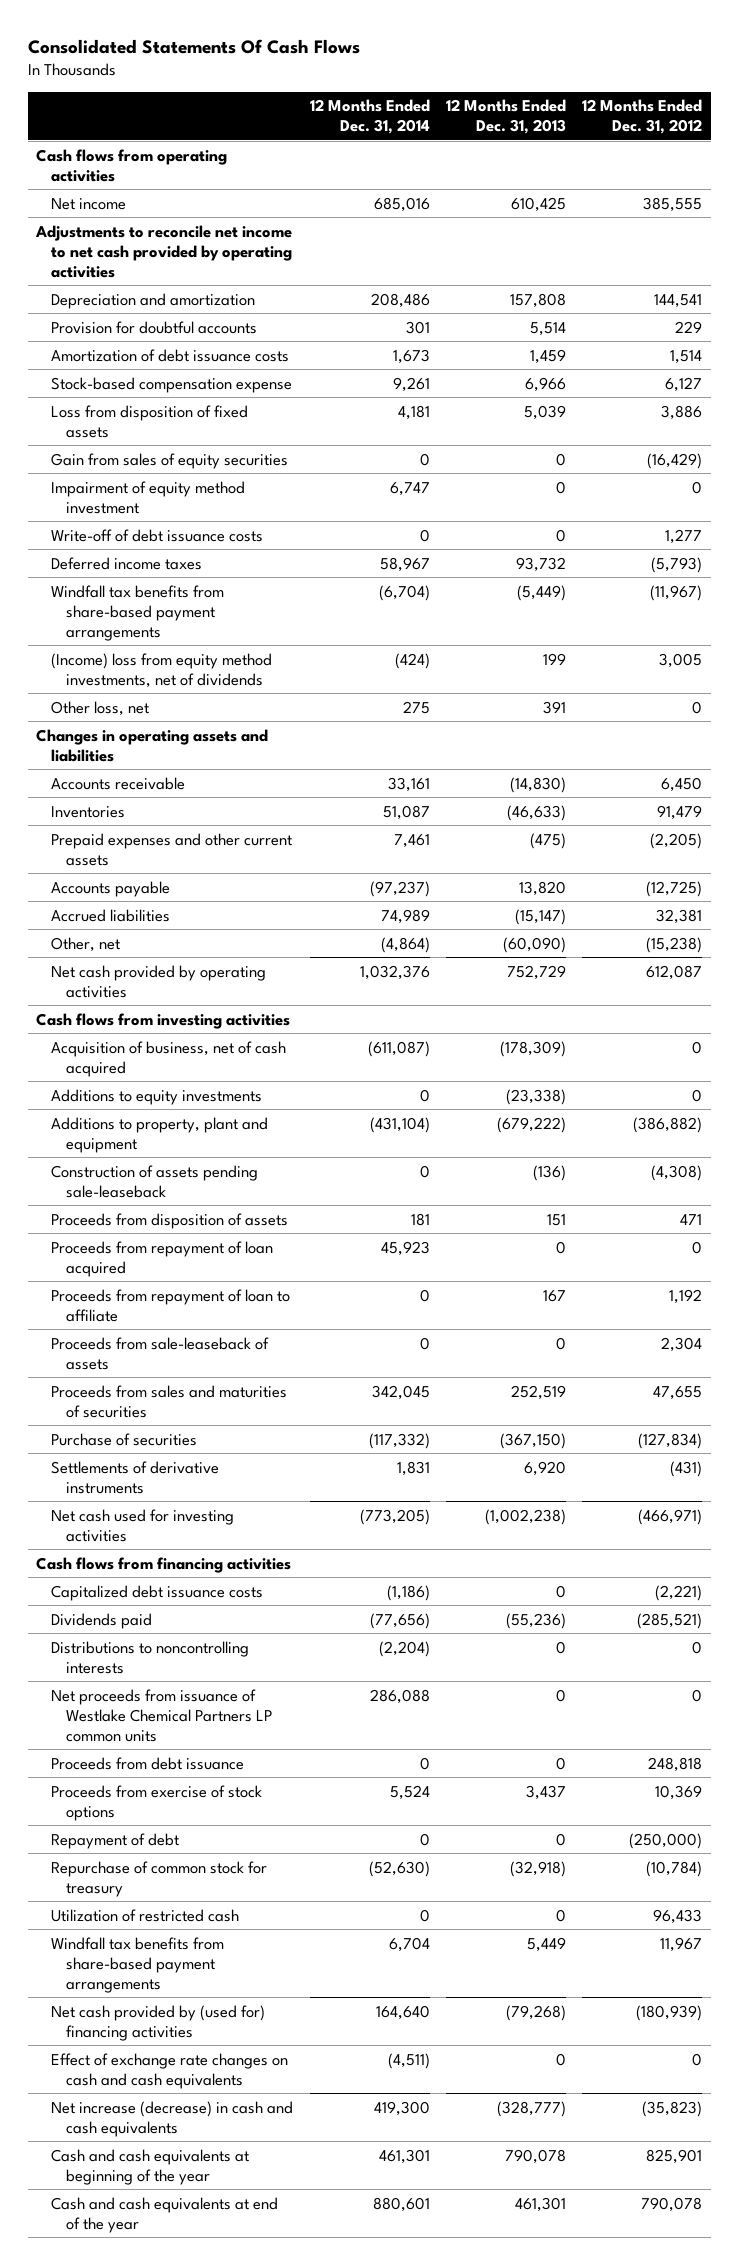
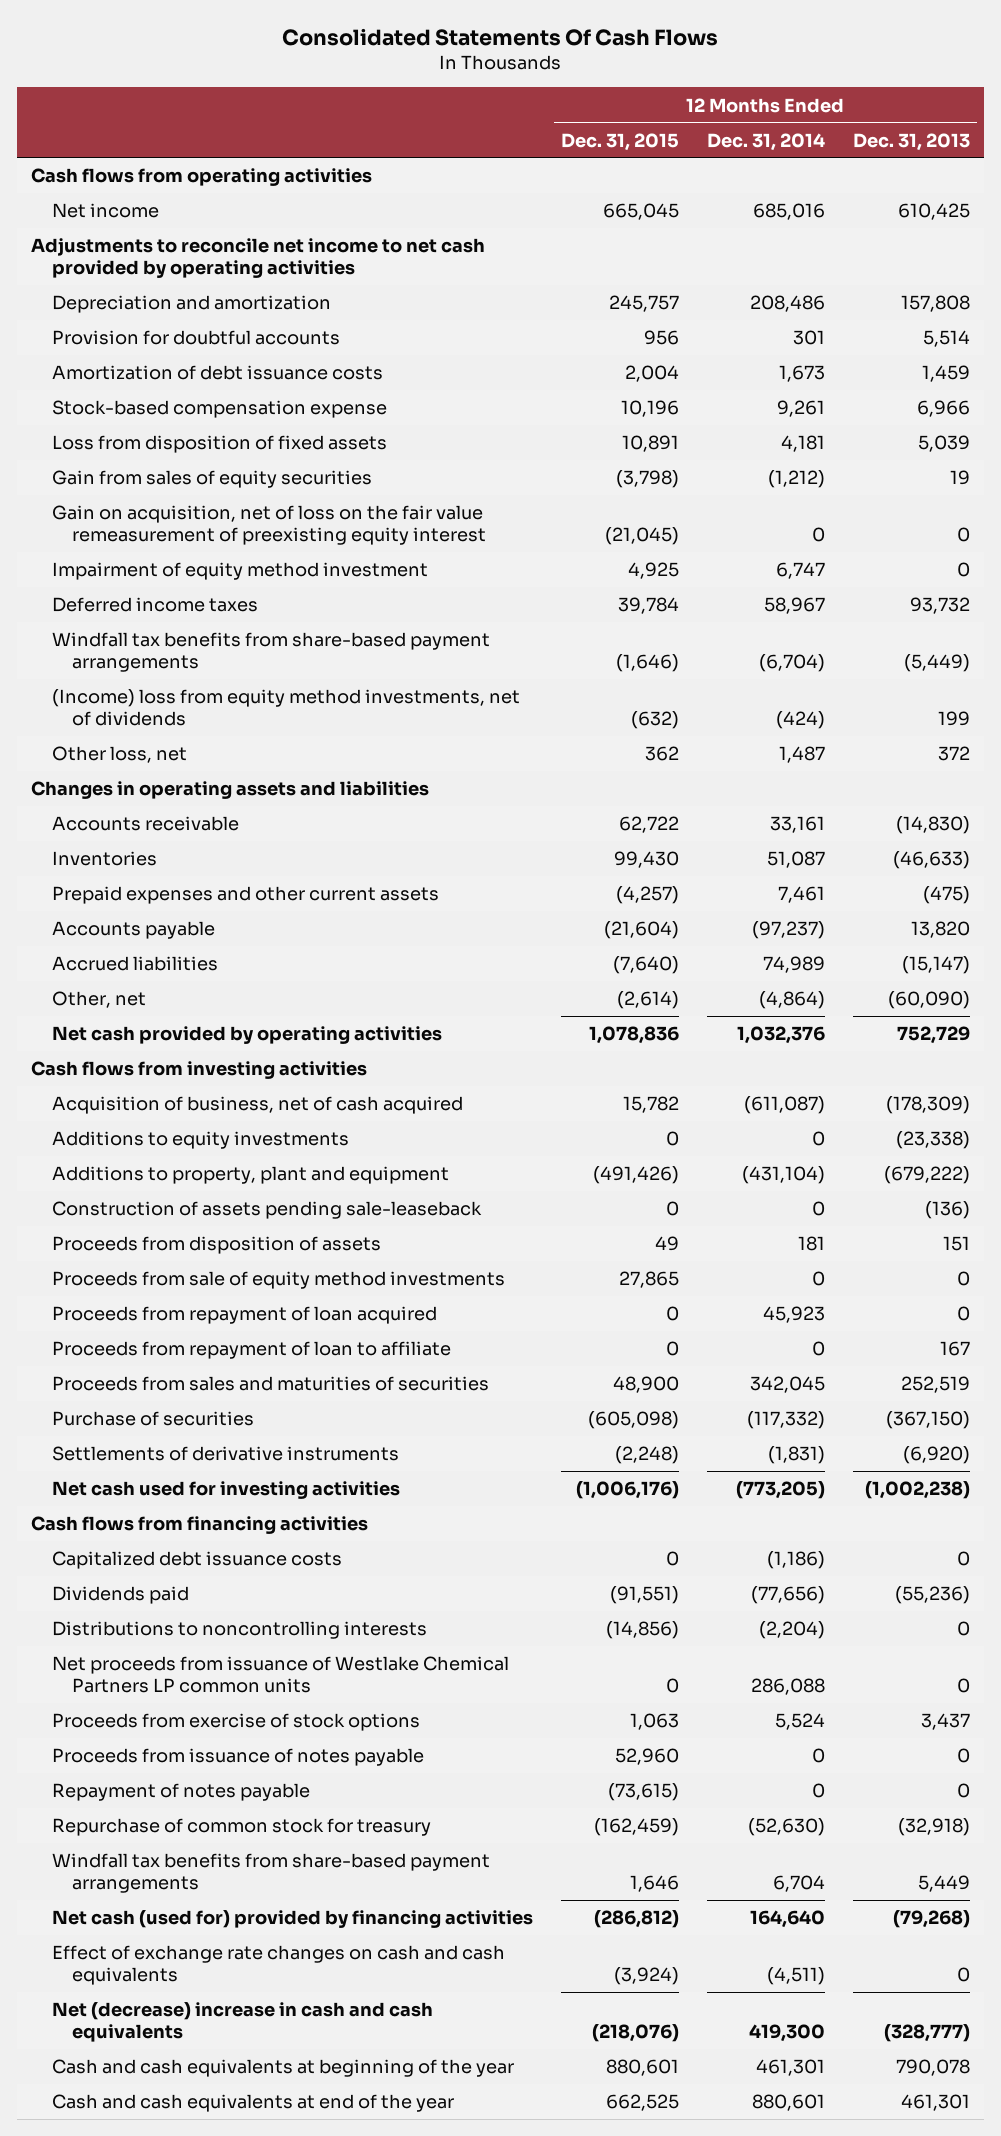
- | 12 Months Ended Dec. 31, 2014 | 12 Months Ended Dec. 31, 2013 | 12 Months Ended Dec. 31, 2012
+ | 12 Months Ended Dec. 31, 2015 | 12 Months Ended Dec. 31, 2014 | 12 Months Ended Dec. 31, 2013
- Gain from sales of equity securities | 0 | 0 | (16,429)
+ Gain from sales of equity securities | (3,798) | (1,212) | 19
+ Gain on acquisition, net of loss on the fair value remeasurement of preexisting equity interest | (21,045) | 0 | 0
- Write-off of debt issuance costs | 0 | 0 | 1,277
- Other loss, net | 275 | 391 | 0
+ Other loss, net | 362 | 1,487 | 372
+ Proceeds from sale of equity method investments | 27,865 | 0 | 0
- Proceeds from sale-leaseback of assets | 0 | 0 | 2,304
- Settlements of derivative instruments | 1,831 | 6,920 | (431)
+ Settlements of derivative instruments | (2,248) | (1,831) | (6,920)
- Proceeds from debt issuance | 0 | 0 | 248,818
- Repayment of debt | 0 | 0 | (250,000)
+ Proceeds from issuance of notes payable | 52,960 | 0 | 0
+ Repayment of notes payable | (73,615) | 0 | 0
- Utilization of restricted cash | 0 | 0 | 96,433
- Net cash provided by (used for) financing activities | 164,640 | (79,268) | (180,939)
+ Net cash (used for) provided by financing activities | (286,812) | 164,640 | (79,268)
- Net increase (decrease) in cash and cash equivalents | 419,300 | (328,777) | (35,823)
+ Net (decrease) increase in cash and cash equivalents | (218,076) | 419,300 | (328,777)

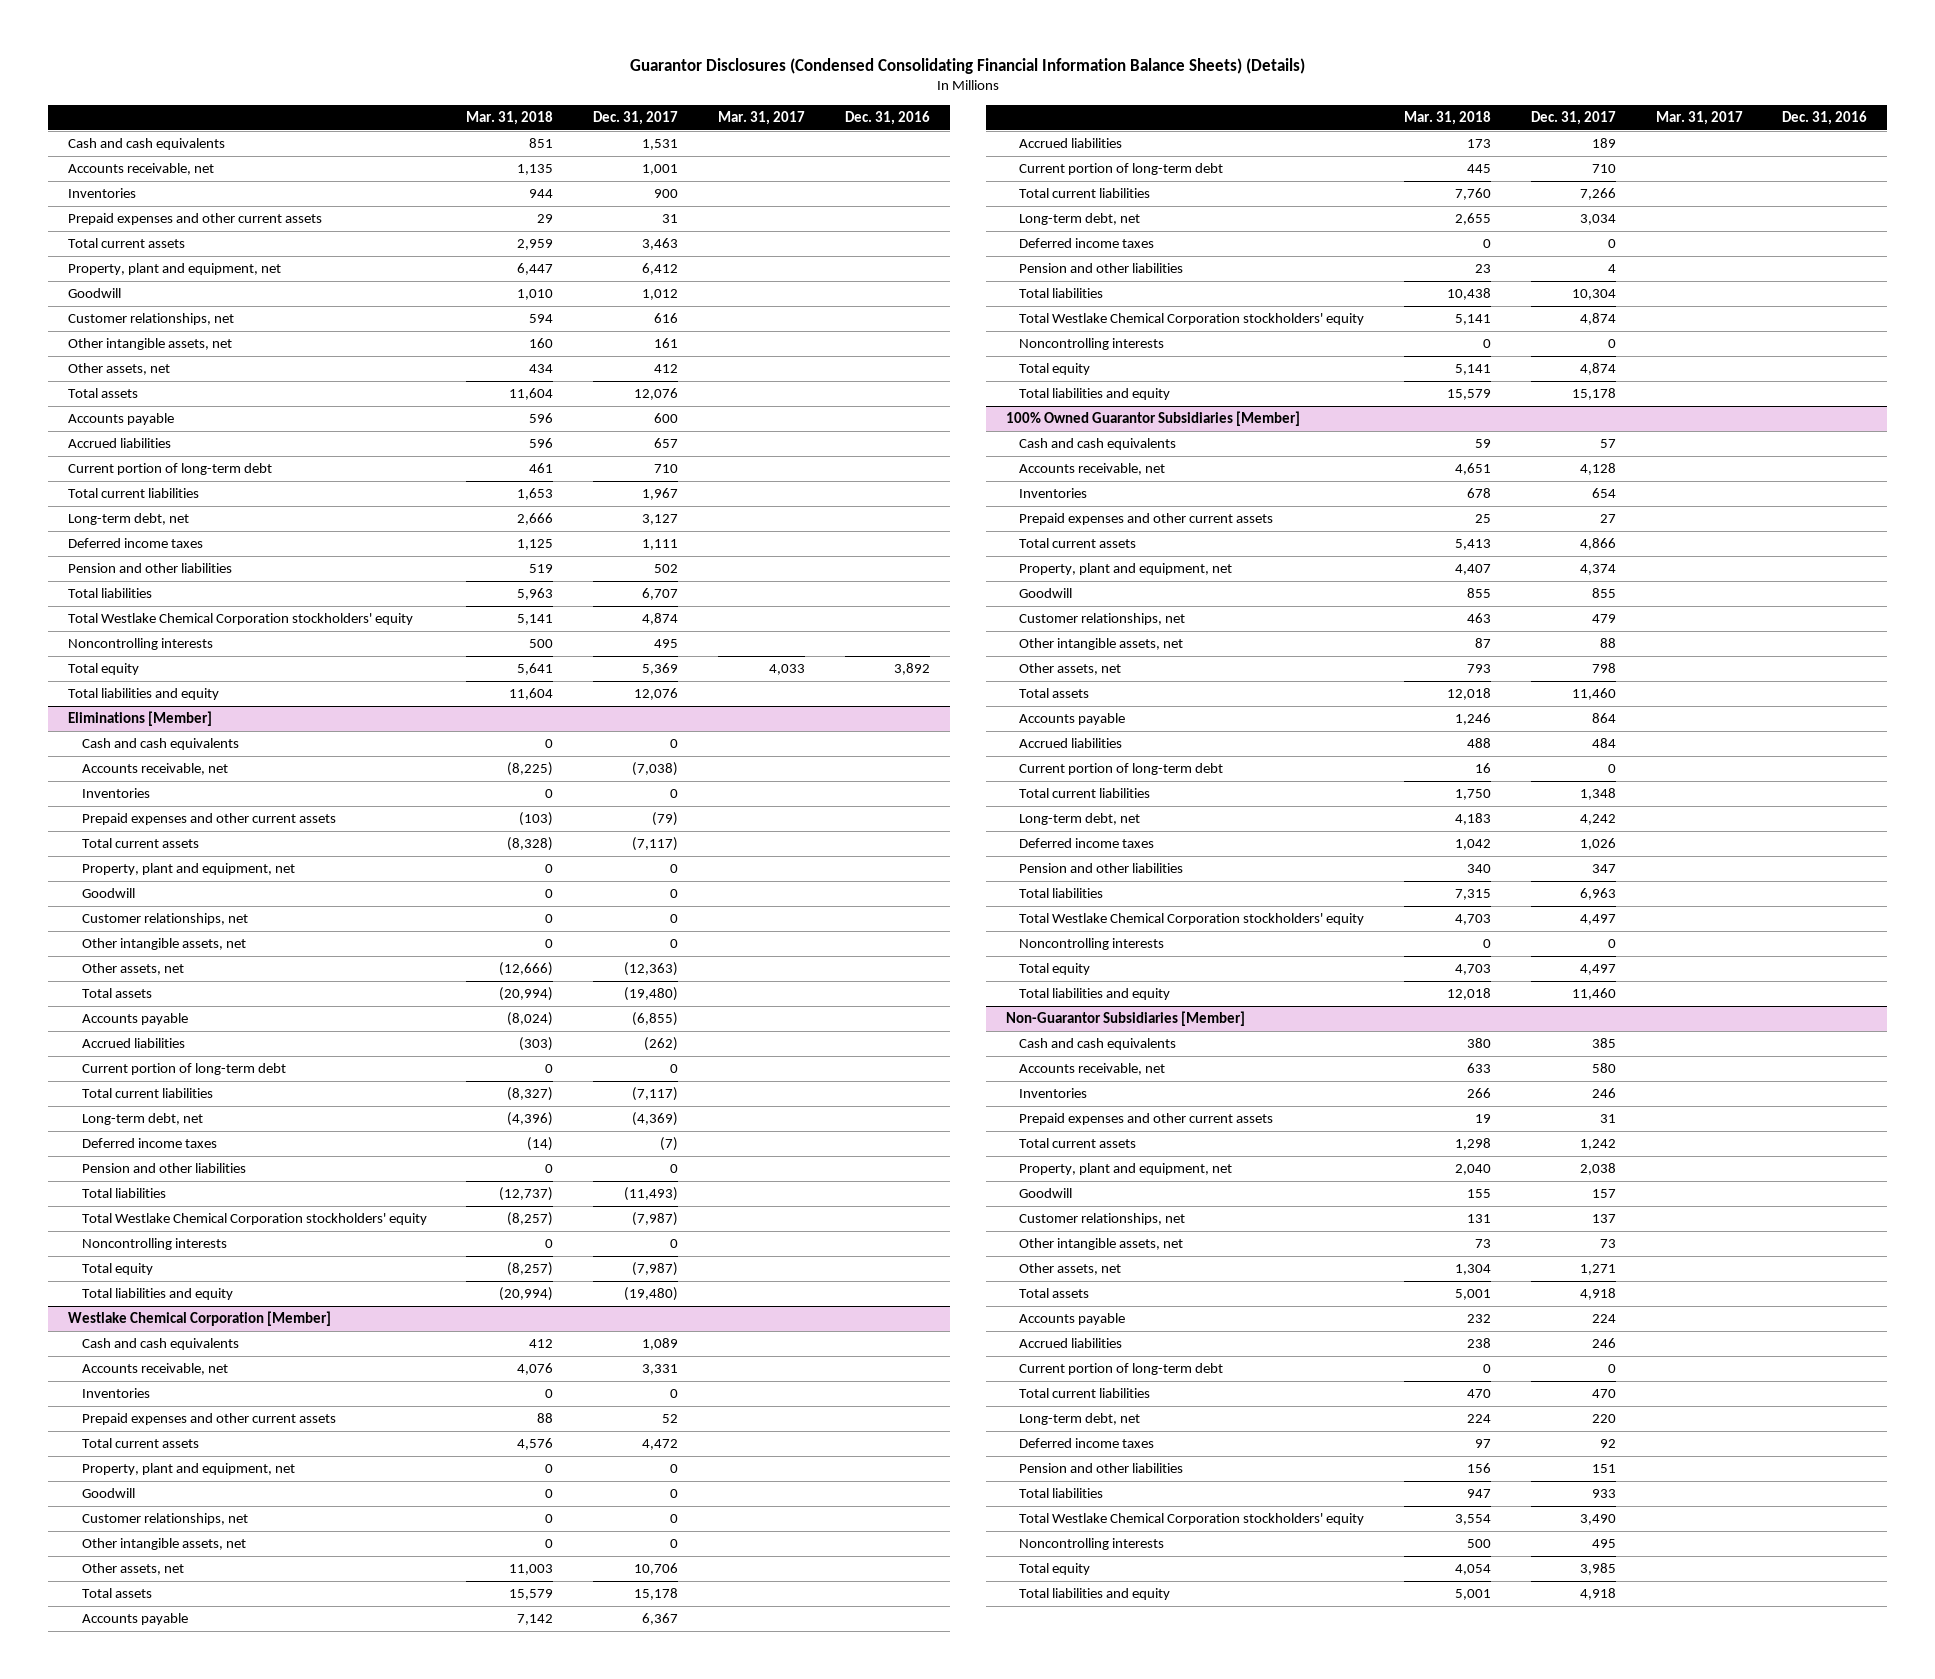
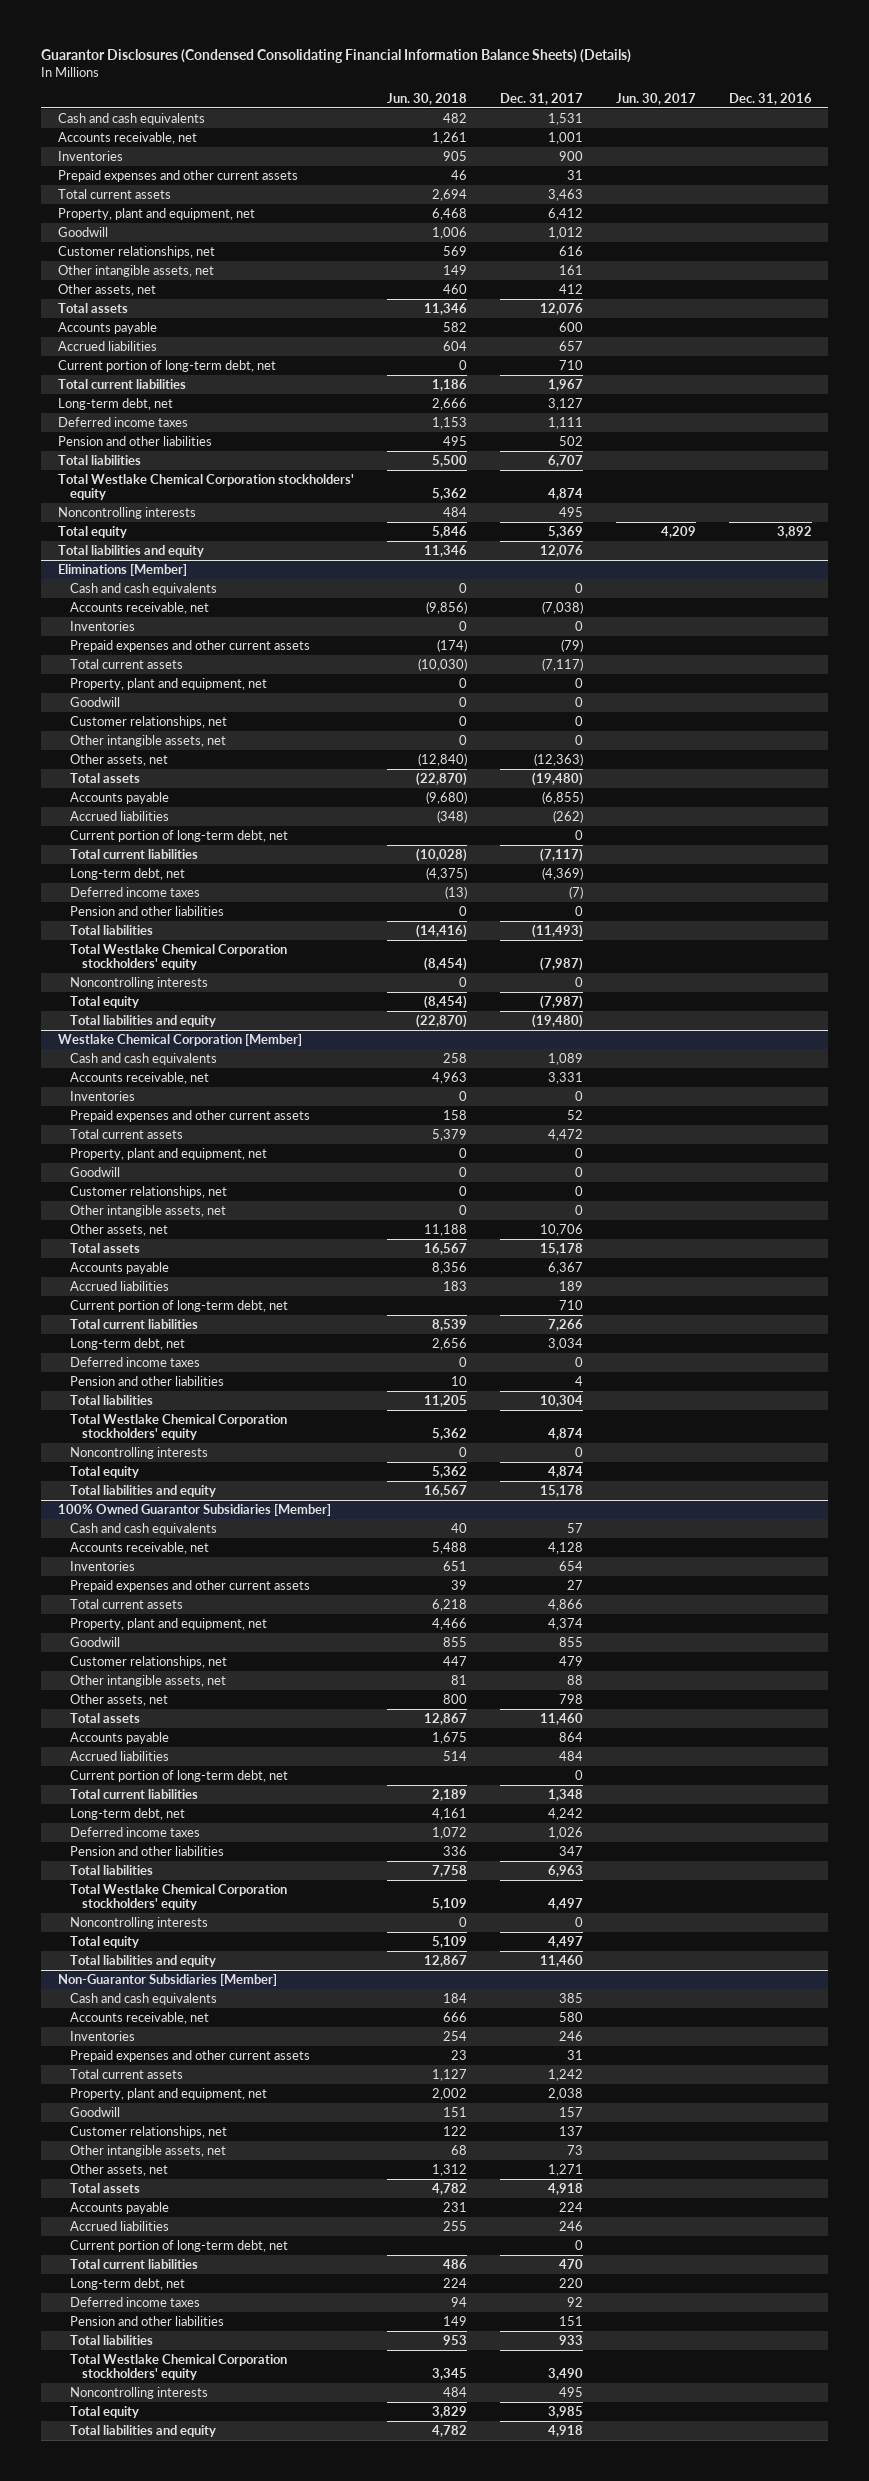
- | Mar. 31, 2018 | Dec. 31, 2017 | Mar. 31, 2017 | Dec. 31, 2016
+ | Jun. 30, 2018 | Dec. 31, 2017 | Jun. 30, 2017 | Dec. 31, 2016
- Current portion of long-term debt | 461 | 710 | |
+ Current portion of long-term debt, net | 0 | 710 | |
@ Eliminations [Member]
- Current portion of long-term debt | 0 | 0 | |
+ Current portion of long-term debt, net | | 0 | |
@ Westlake Chemical Corporation [Member]
- Current portion of long-term debt | 445 | 710 | |
+ Current portion of long-term debt, net | | 710 | |
@ 100% Owned Guarantor Subsidiaries [Member]
- Current portion of long-term debt | 16 | 0 | |
+ Current portion of long-term debt, net | | 0 | |
@ Non-Guarantor Subsidiaries [Member]
- Current portion of long-term debt | 0 | 0 | |
+ Current portion of long-term debt, net | | 0 | |

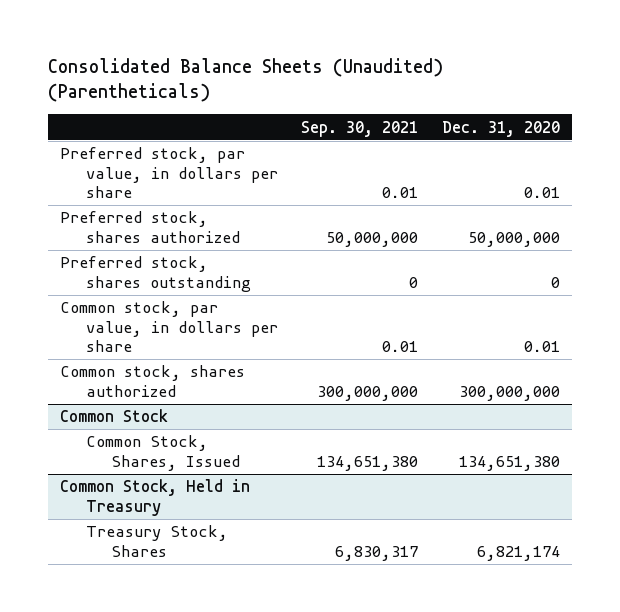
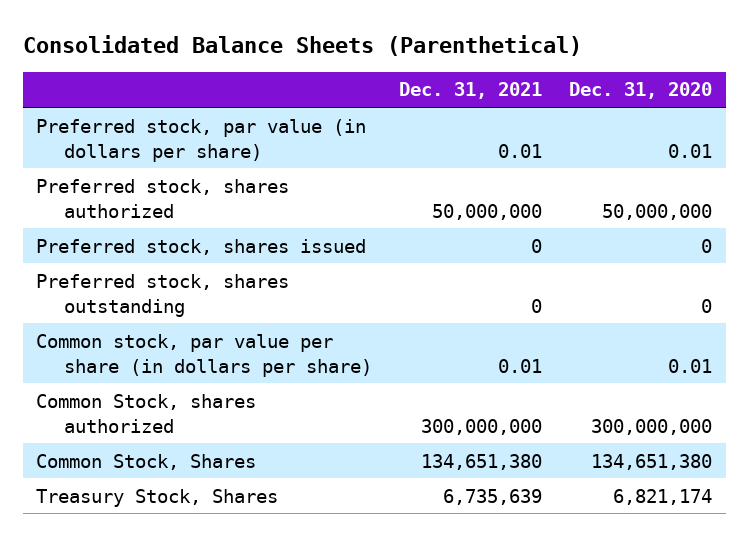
- Consolidated Balance Sheets (Unaudited) (Parentheticals)
+ Consolidated Balance Sheets (Parenthetical)
- | Sep. 30, 2021 | Dec. 31, 2020
+ | Dec. 31, 2021 | Dec. 31, 2020
- Preferred stock, par value, in dollars per share | 0.01 | 0.01
+ Preferred stock, par value (in dollars per share) | 0.01 | 0.01
+ Preferred stock, shares issued | 0 | 0
- Common stock, par value, in dollars per share | 0.01 | 0.01
- Common stock, shares authorized | 300,000,000 | 300,000,000
- Common Stock
- Common Stock, Shares, Issued | 134,651,380 | 134,651,380
- Common Stock, Held in Treasury
+ Common stock, par value per share (in dollars per share) | 0.01 | 0.01
+ Common Stock, shares authorized | 300,000,000 | 300,000,000
+ Common Stock, Shares | 134,651,380 | 134,651,380

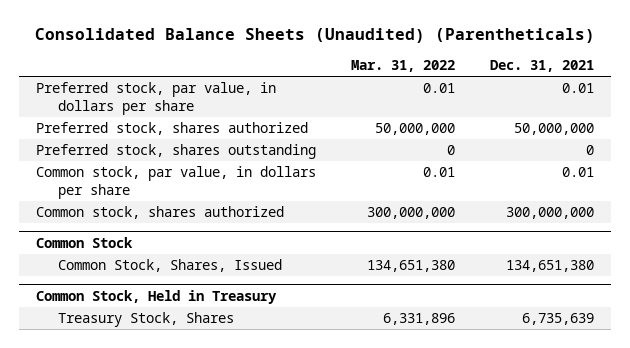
- Consolidated Balance Sheets (Parenthetical)
+ Consolidated Balance Sheets (Unaudited) (Parentheticals)
- | Dec. 31, 2021 | Dec. 31, 2020
+ | Mar. 31, 2022 | Dec. 31, 2021
- Preferred stock, par value (in dollars per share) | 0.01 | 0.01
+ Preferred stock, par value, in dollars per share | 0.01 | 0.01
- Preferred stock, shares issued | 0 | 0
- Common stock, par value per share (in dollars per share) | 0.01 | 0.01
- Common Stock, shares authorized | 300,000,000 | 300,000,000
- Common Stock, Shares | 134,651,380 | 134,651,380
+ Common stock, par value, in dollars per share | 0.01 | 0.01
+ Common stock, shares authorized | 300,000,000 | 300,000,000
+ Common Stock
+ Common Stock, Shares, Issued | 134,651,380 | 134,651,380
+ Common Stock, Held in Treasury

